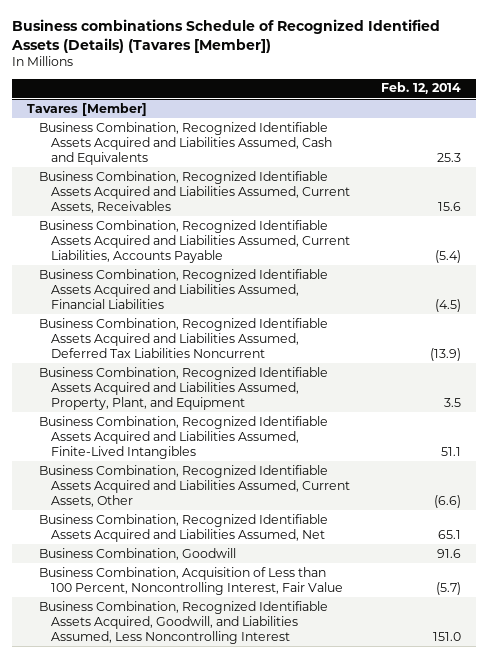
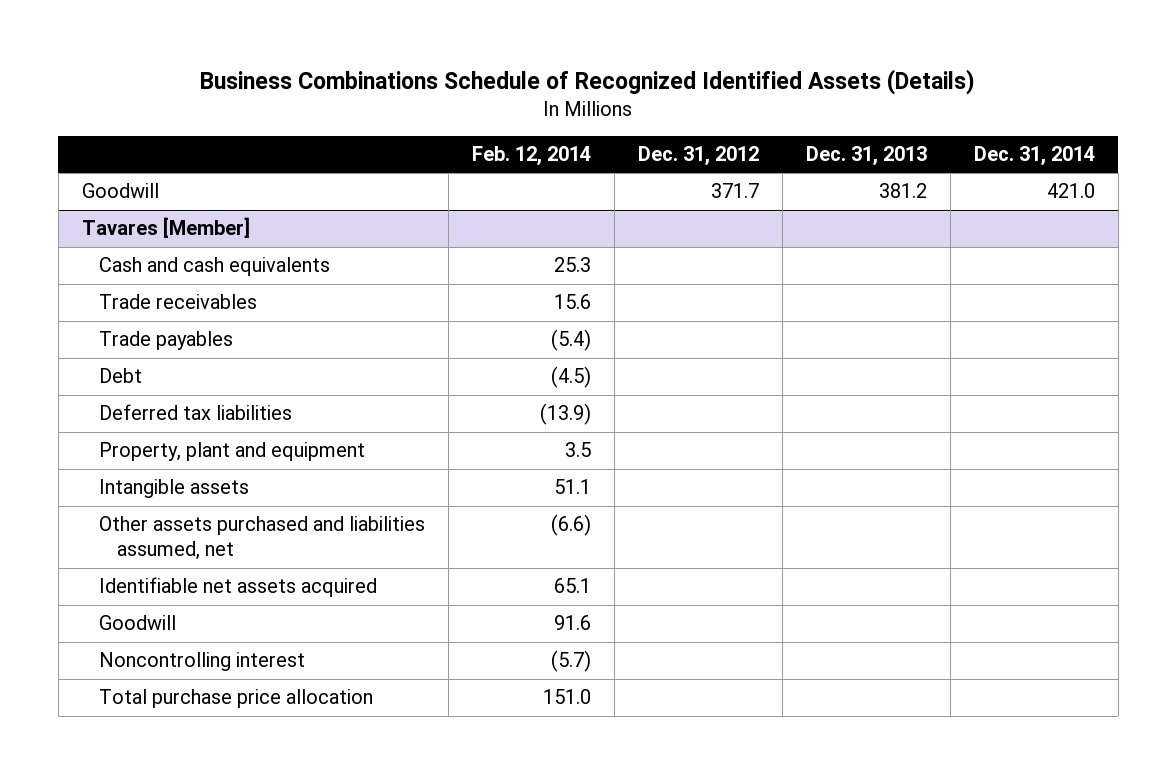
- Business combinations Schedule of Recognized Identified Assets (Details) (Tavares [Member])
+ Business Combinations Schedule of Recognized Identified Assets (Details)
- | Feb. 12, 2014
+ | Feb. 12, 2014 | Dec. 31, 2012 | Dec. 31, 2013 | Dec. 31, 2014
+ Goodwill | | 371.7 | 381.2 | 421.0
@ Tavares [Member]
- Business Combination, Recognized Identifiable Assets Acquired and Liabilities Assumed, Cash and Equivalents | 25.3
- Business Combination, Recognized Identifiable Assets Acquired and Liabilities Assumed, Current Assets, Receivables | 15.6
- Business Combination, Recognized Identifiable Assets Acquired and Liabilities Assumed, Current Liabilities, Accounts Payable | (5.4)
- Business Combination, Recognized Identifiable Assets Acquired and Liabilities Assumed, Financial Liabilities | (4.5)
- Business Combination, Recognized Identifiable Assets Acquired and Liabilities Assumed, Deferred Tax Liabilities Noncurrent | (13.9)
- Business Combination, Recognized Identifiable Assets Acquired and Liabilities Assumed, Property, Plant, and Equipment | 3.5
- Business Combination, Recognized Identifiable Assets Acquired and Liabilities Assumed, Finite-Lived Intangibles | 51.1
- Business Combination, Recognized Identifiable Assets Acquired and Liabilities Assumed, Current Assets, Other | (6.6)
- Business Combination, Recognized Identifiable Assets Acquired and Liabilities Assumed, Net | 65.1
- Business Combination, Goodwill | 91.6
- Business Combination, Acquisition of Less than 100 Percent, Noncontrolling Interest, Fair Value | (5.7)
- Business Combination, Recognized Identifiable Assets Acquired, Goodwill, and Liabilities Assumed, Less Noncontrolling Interest | 151.0
+ Cash and cash equivalents | 25.3 | | |
+ Trade receivables | 15.6 | | |
+ Trade payables | (5.4) | | |
+ Debt | (4.5) | | |
+ Deferred tax liabilities | (13.9) | | |
+ Property, plant and equipment | 3.5 | | |
+ Intangible assets | 51.1 | | |
+ Other assets purchased and liabilities assumed, net | (6.6) | | |
+ Identifiable net assets acquired | 65.1 | | |
+ Goodwill | 91.6 | | |
+ Noncontrolling interest | (5.7) | | |
+ Total purchase price allocation | 151.0 | | |

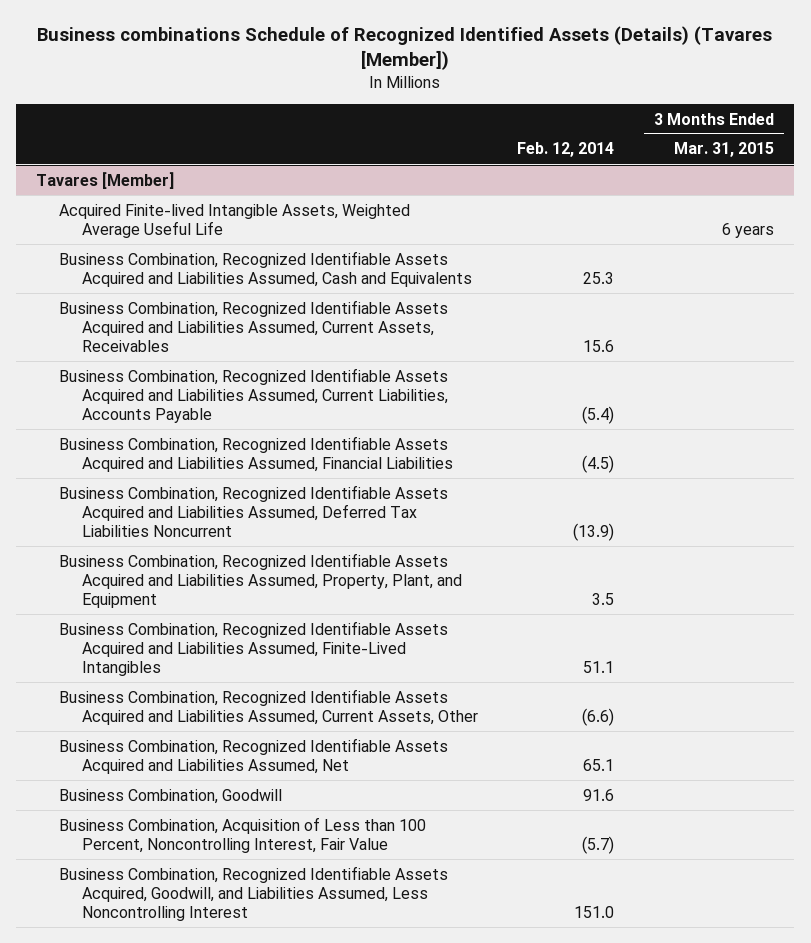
- Business Combinations Schedule of Recognized Identified Assets (Details)
+ Business combinations Schedule of Recognized Identified Assets (Details) (Tavares [Member])
- | Feb. 12, 2014 | Dec. 31, 2012 | Dec. 31, 2013 | Dec. 31, 2014
+ | Feb. 12, 2014 | 3 Months Ended Mar. 31, 2015
- Goodwill | | 371.7 | 381.2 | 421.0
@ Tavares [Member]
- Cash and cash equivalents | 25.3 | | |
- Trade receivables | 15.6 | | |
- Trade payables | (5.4) | | |
- Debt | (4.5) | | |
- Deferred tax liabilities | (13.9) | | |
- Property, plant and equipment | 3.5 | | |
- Intangible assets | 51.1 | | |
- Other assets purchased and liabilities assumed, net | (6.6) | | |
- Identifiable net assets acquired | 65.1 | | |
- Goodwill | 91.6 | | |
- Noncontrolling interest | (5.7) | | |
- Total purchase price allocation | 151.0 | | |
+ Acquired Finite-lived Intangible Assets, Weighted Average Useful Life | | 6 years
+ Business Combination, Recognized Identifiable Assets Acquired and Liabilities Assumed, Cash and Equivalents | 25.3 |
+ Business Combination, Recognized Identifiable Assets Acquired and Liabilities Assumed, Current Assets, Receivables | 15.6 |
+ Business Combination, Recognized Identifiable Assets Acquired and Liabilities Assumed, Current Liabilities, Accounts Payable | (5.4) |
+ Business Combination, Recognized Identifiable Assets Acquired and Liabilities Assumed, Financial Liabilities | (4.5) |
+ Business Combination, Recognized Identifiable Assets Acquired and Liabilities Assumed, Deferred Tax Liabilities Noncurrent | (13.9) |
+ Business Combination, Recognized Identifiable Assets Acquired and Liabilities Assumed, Property, Plant, and Equipment | 3.5 |
+ Business Combination, Recognized Identifiable Assets Acquired and Liabilities Assumed, Finite-Lived Intangibles | 51.1 |
+ Business Combination, Recognized Identifiable Assets Acquired and Liabilities Assumed, Current Assets, Other | (6.6) |
+ Business Combination, Recognized Identifiable Assets Acquired and Liabilities Assumed, Net | 65.1 |
+ Business Combination, Goodwill | 91.6 |
+ Business Combination, Acquisition of Less than 100 Percent, Noncontrolling Interest, Fair Value | (5.7) |
+ Business Combination, Recognized Identifiable Assets Acquired, Goodwill, and Liabilities Assumed, Less Noncontrolling Interest | 151.0 |

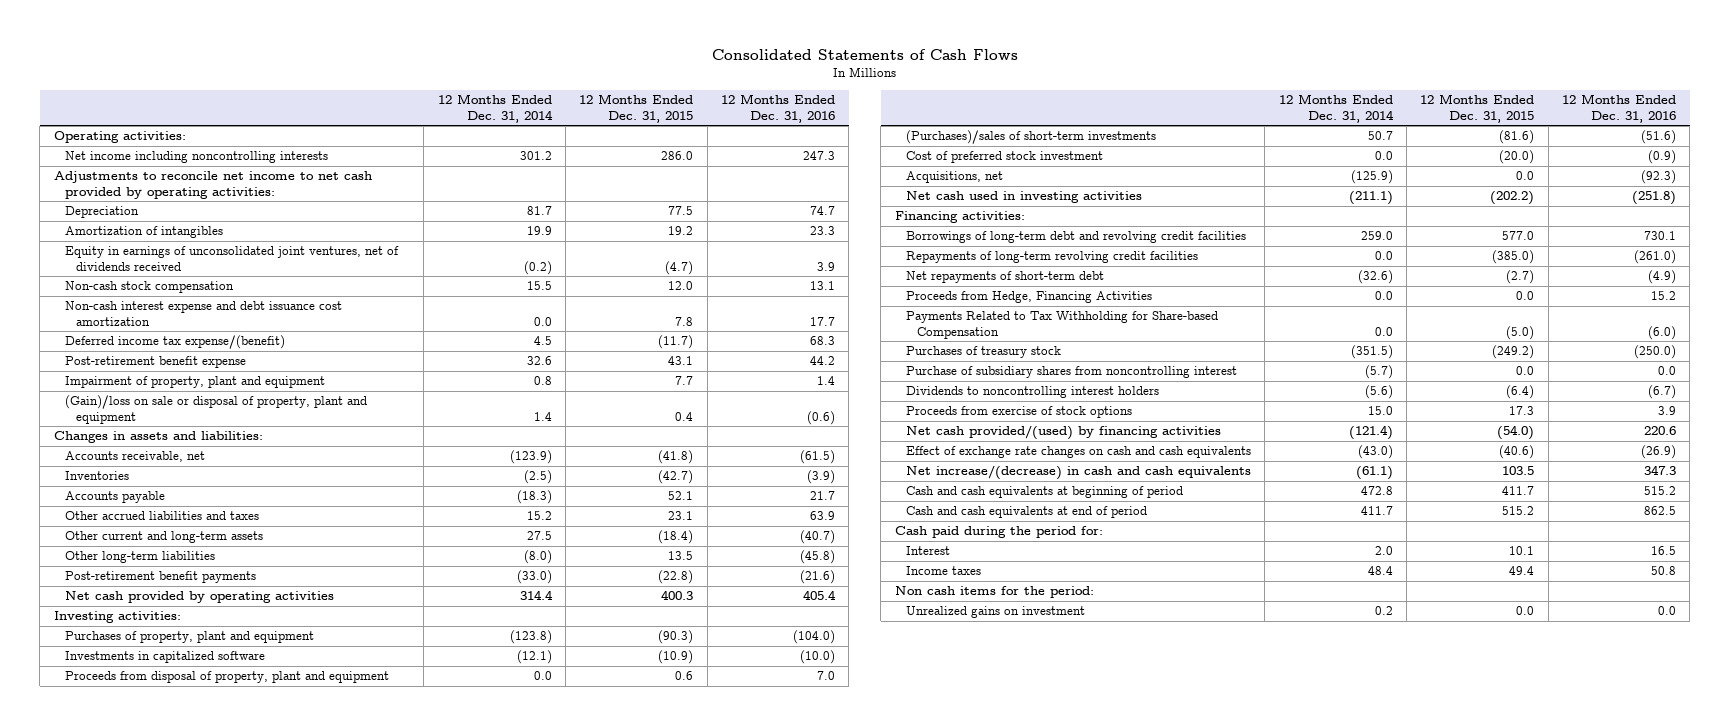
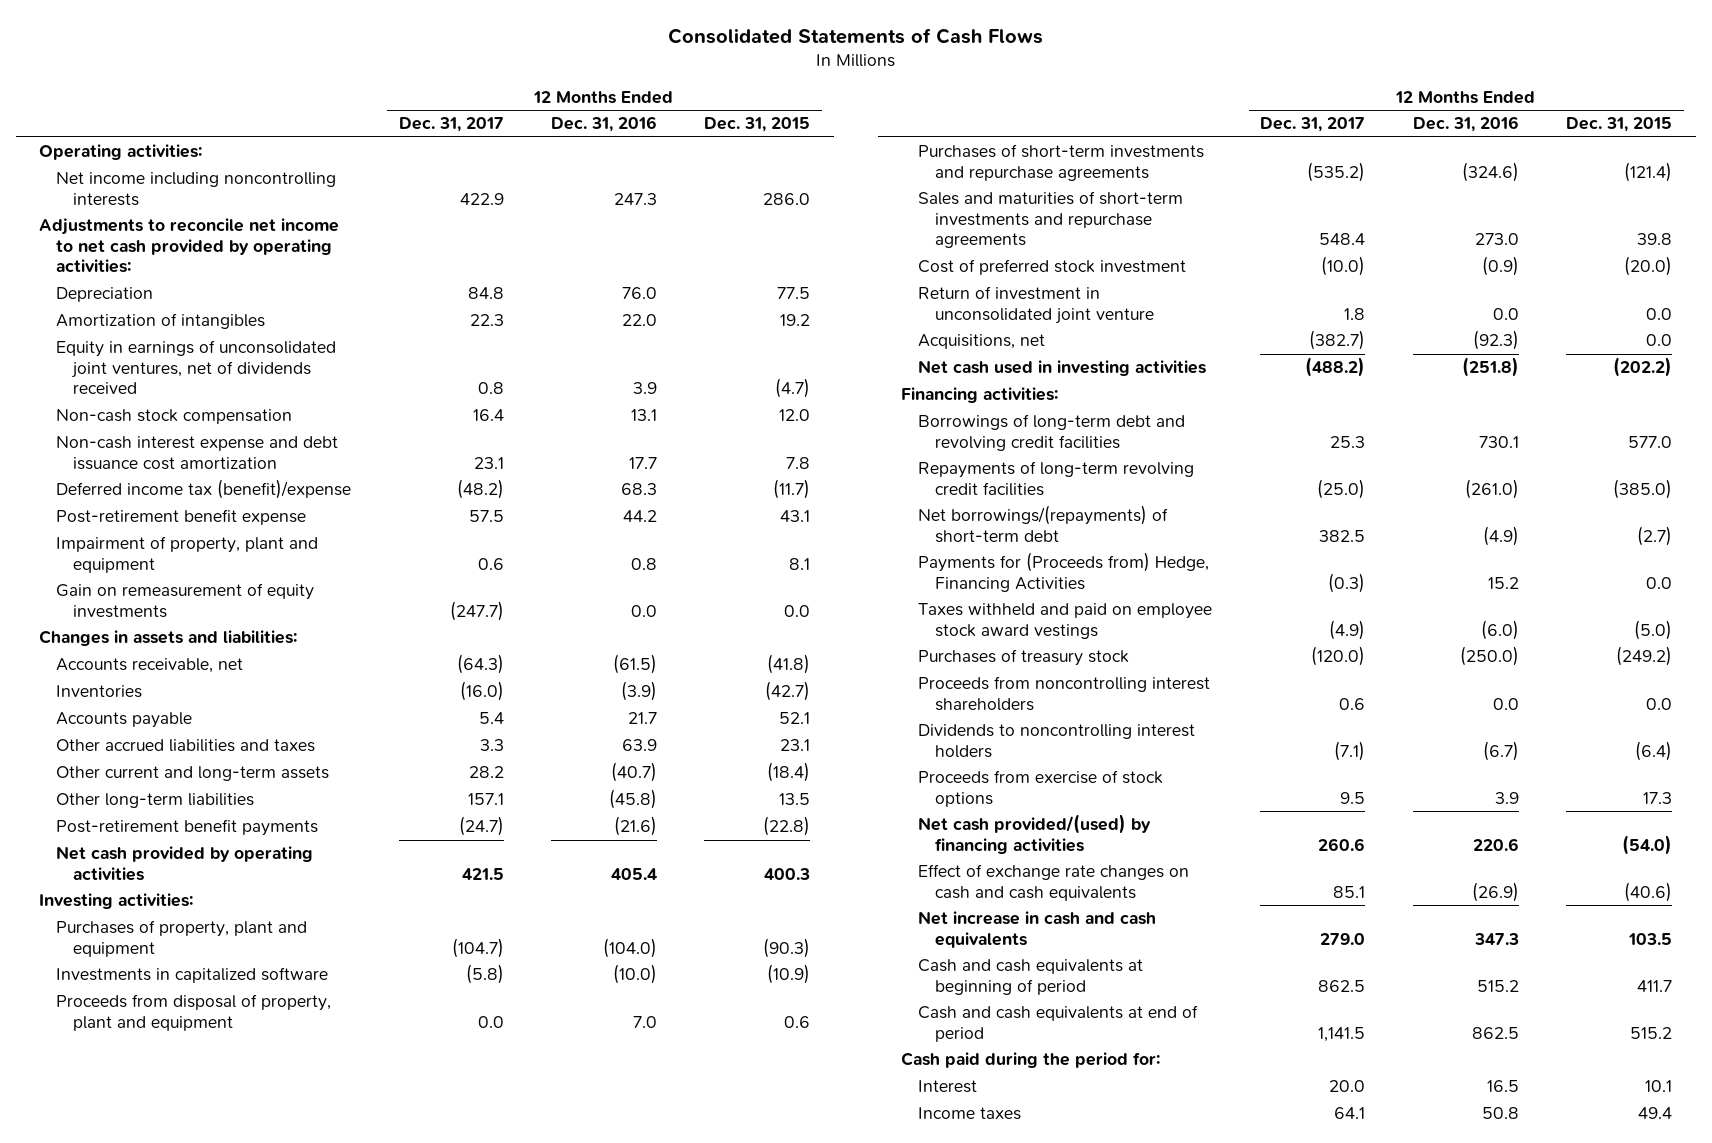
- | 12 Months Ended Dec. 31, 2014 | 12 Months Ended Dec. 31, 2015 | 12 Months Ended Dec. 31, 2016
+ | 12 Months Ended Dec. 31, 2017 | 12 Months Ended Dec. 31, 2016 | 12 Months Ended Dec. 31, 2015
- Depreciation | 81.7 | 77.5 | 74.7
- Amortization of intangibles | 19.9 | 19.2 | 23.3
+ Depreciation | 84.8 | 76.0 | 77.5
+ Amortization of intangibles | 22.3 | 22.0 | 19.2
- Deferred income tax expense/(benefit) | 4.5 | (11.7) | 68.3
+ Deferred income tax (benefit)/expense | (48.2) | 68.3 | (11.7)
- Impairment of property, plant and equipment | 0.8 | 7.7 | 1.4
- (Gain)/loss on sale or disposal of property, plant and equipment | 1.4 | 0.4 | (0.6)
+ Impairment of property, plant and equipment | 0.6 | 0.8 | 8.1
+ Gain on remeasurement of equity investments | (247.7) | 0.0 | 0.0
- (Purchases)/sales of short-term investments | 50.7 | (81.6) | (51.6)
+ Purchases of short-term investments and repurchase agreements | (535.2) | (324.6) | (121.4)
+ Sales and maturities of short-term investments and repurchase agreements | 548.4 | 273.0 | 39.8
+ Return of investment in unconsolidated joint venture | 1.8 | 0.0 | 0.0
- Net repayments of short-term debt | (32.6) | (2.7) | (4.9)
- Proceeds from Hedge, Financing Activities | 0.0 | 0.0 | 15.2
- Payments Related to Tax Withholding for Share-based Compensation | 0.0 | (5.0) | (6.0)
+ Net borrowings/(repayments) of short-term debt | 382.5 | (4.9) | (2.7)
+ Payments for (Proceeds from) Hedge, Financing Activities | (0.3) | 15.2 | 0.0
+ Taxes withheld and paid on employee stock award vestings | (4.9) | (6.0) | (5.0)
- Purchase of subsidiary shares from noncontrolling interest | (5.7) | 0.0 | 0.0
+ Proceeds from noncontrolling interest shareholders | 0.6 | 0.0 | 0.0
- Net increase/(decrease) in cash and cash equivalents | (61.1) | 103.5 | 347.3
+ Net increase in cash and cash equivalents | 279.0 | 347.3 | 103.5
- Non cash items for the period:
- Unrealized gains on investment | 0.2 | 0.0 | 0.0

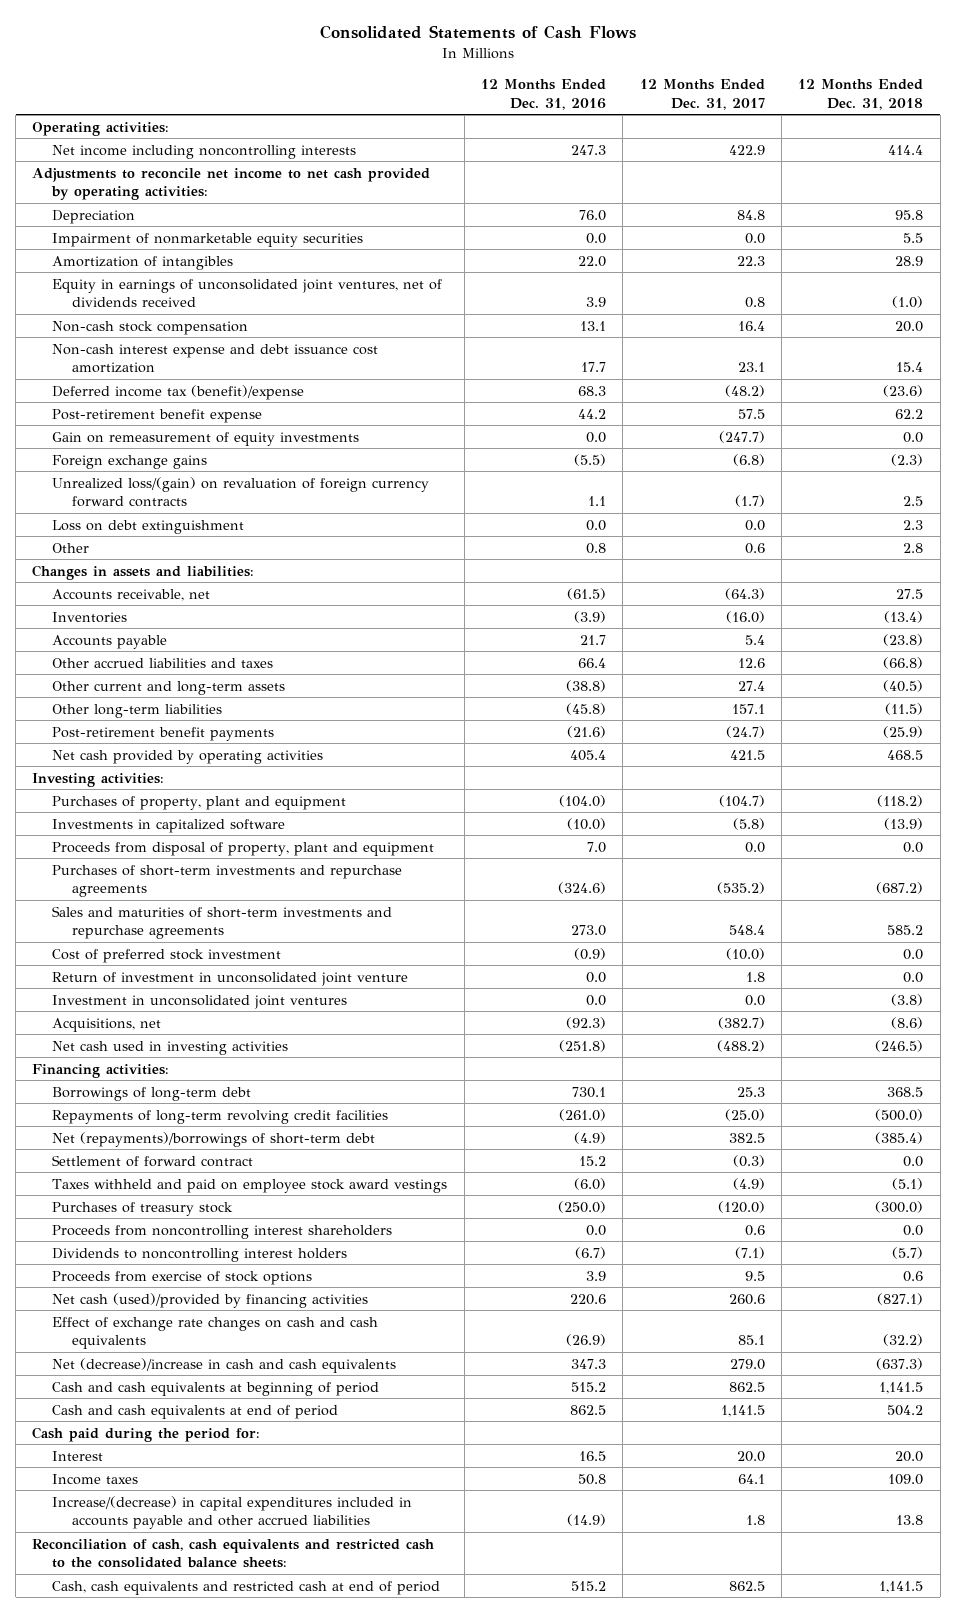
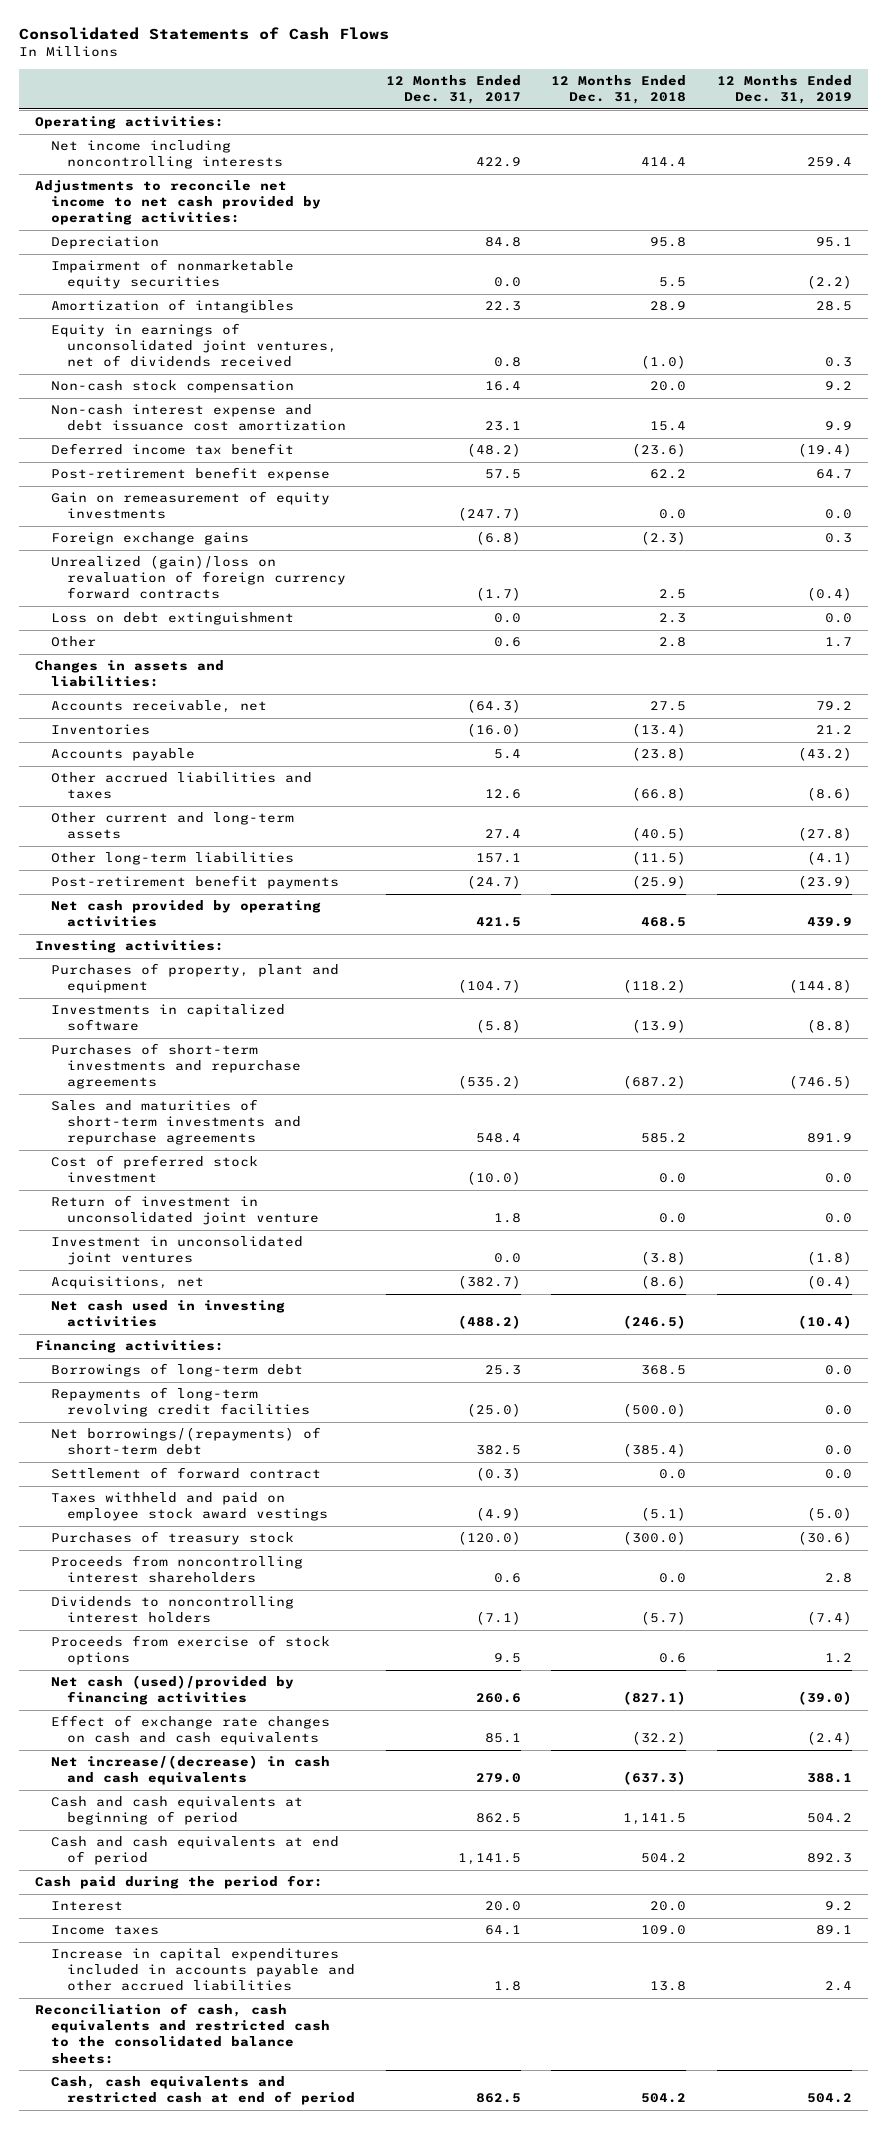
- | 12 Months Ended Dec. 31, 2016 | 12 Months Ended Dec. 31, 2017 | 12 Months Ended Dec. 31, 2018
+ | 12 Months Ended Dec. 31, 2017 | 12 Months Ended Dec. 31, 2018 | 12 Months Ended Dec. 31, 2019
- Deferred income tax (benefit)/expense | 68.3 | (48.2) | (23.6)
+ Deferred income tax benefit | (48.2) | (23.6) | (19.4)
- Unrealized loss/(gain) on revaluation of foreign currency forward contracts | 1.1 | (1.7) | 2.5
+ Unrealized (gain)/loss on revaluation of foreign currency forward contracts | (1.7) | 2.5 | (0.4)
- Proceeds from disposal of property, plant and equipment | 7.0 | 0.0 | 0.0
- Net (repayments)/borrowings of short-term debt | (4.9) | 382.5 | (385.4)
+ Net borrowings/(repayments) of short-term debt | 382.5 | (385.4) | 0.0
- Net (decrease)/increase in cash and cash equivalents | 347.3 | 279.0 | (637.3)
+ Net increase/(decrease) in cash and cash equivalents | 279.0 | (637.3) | 388.1
- Increase/(decrease) in capital expenditures included in accounts payable and other accrued liabilities | (14.9) | 1.8 | 13.8
+ Increase in capital expenditures included in accounts payable and other accrued liabilities | 1.8 | 13.8 | 2.4
- Cash, cash equivalents and restricted cash at end of period | 515.2 | 862.5 | 1,141.5
+ Cash, cash equivalents and restricted cash at end of period | 862.5 | 504.2 | 504.2

